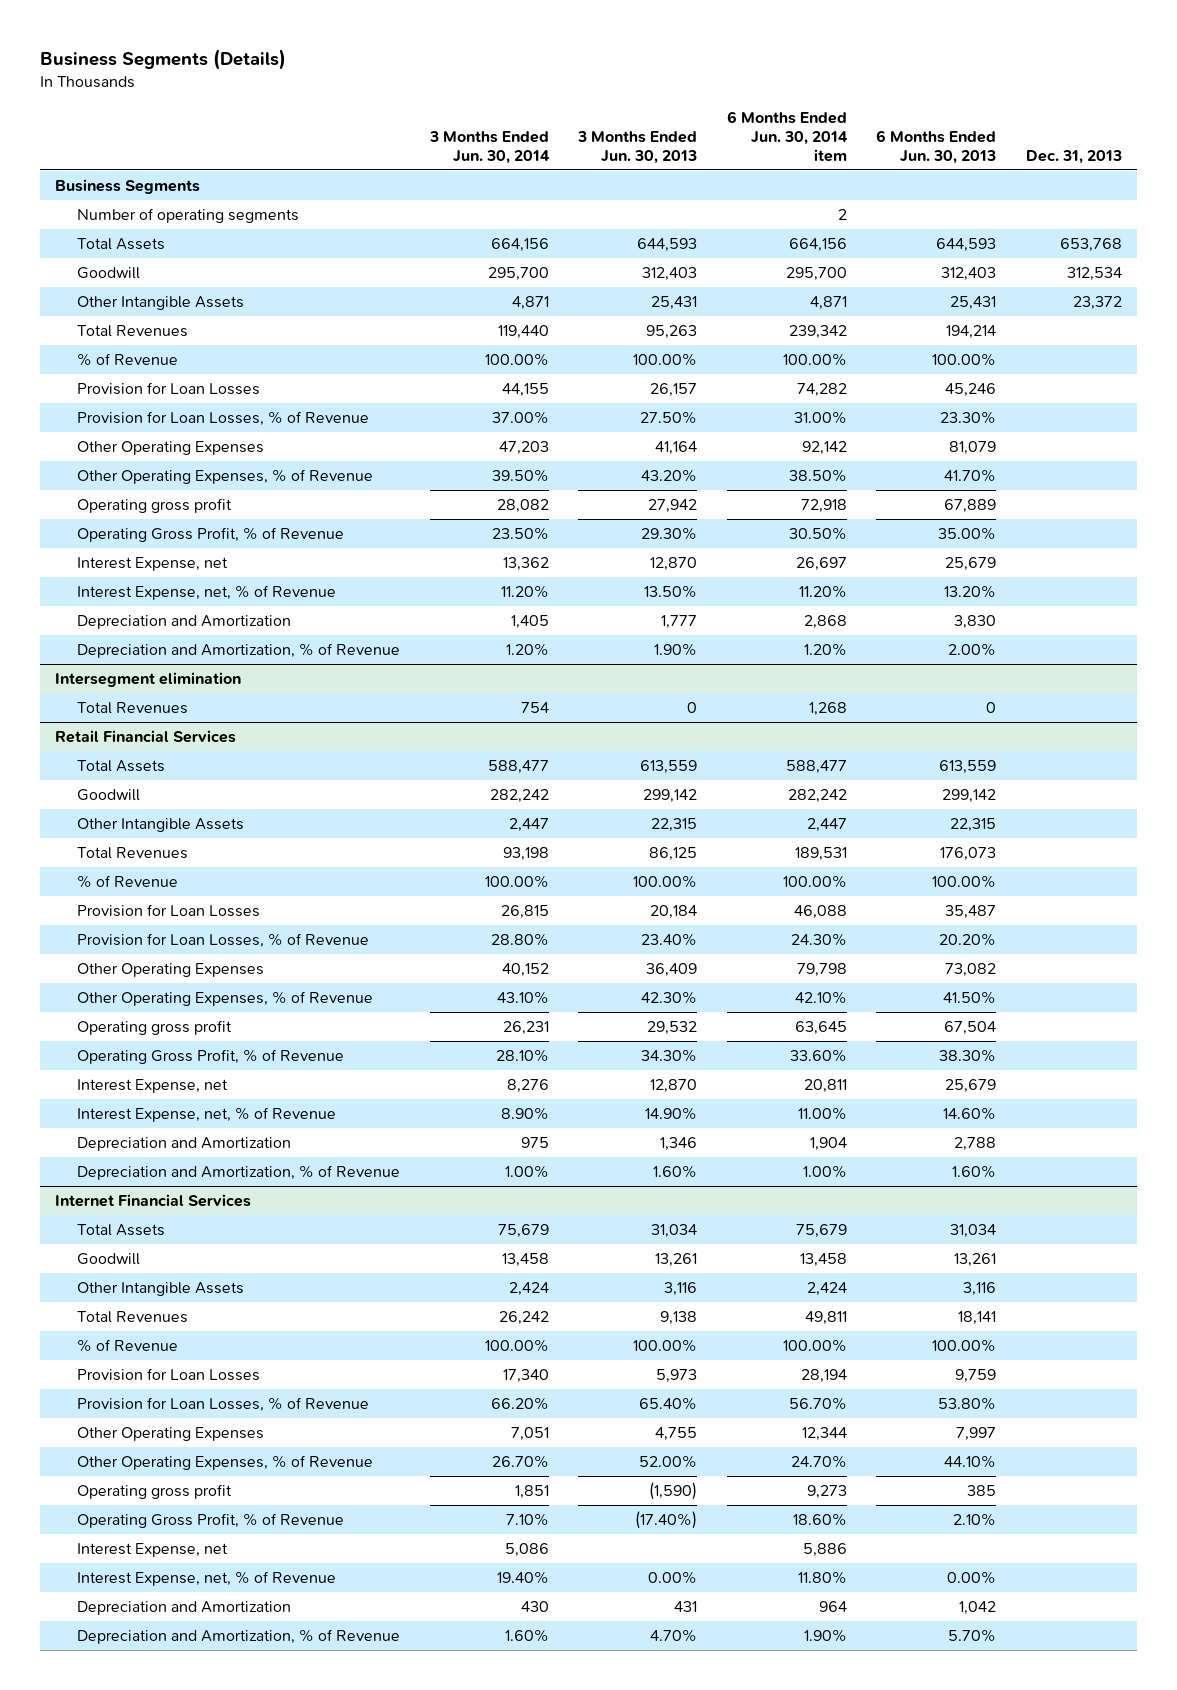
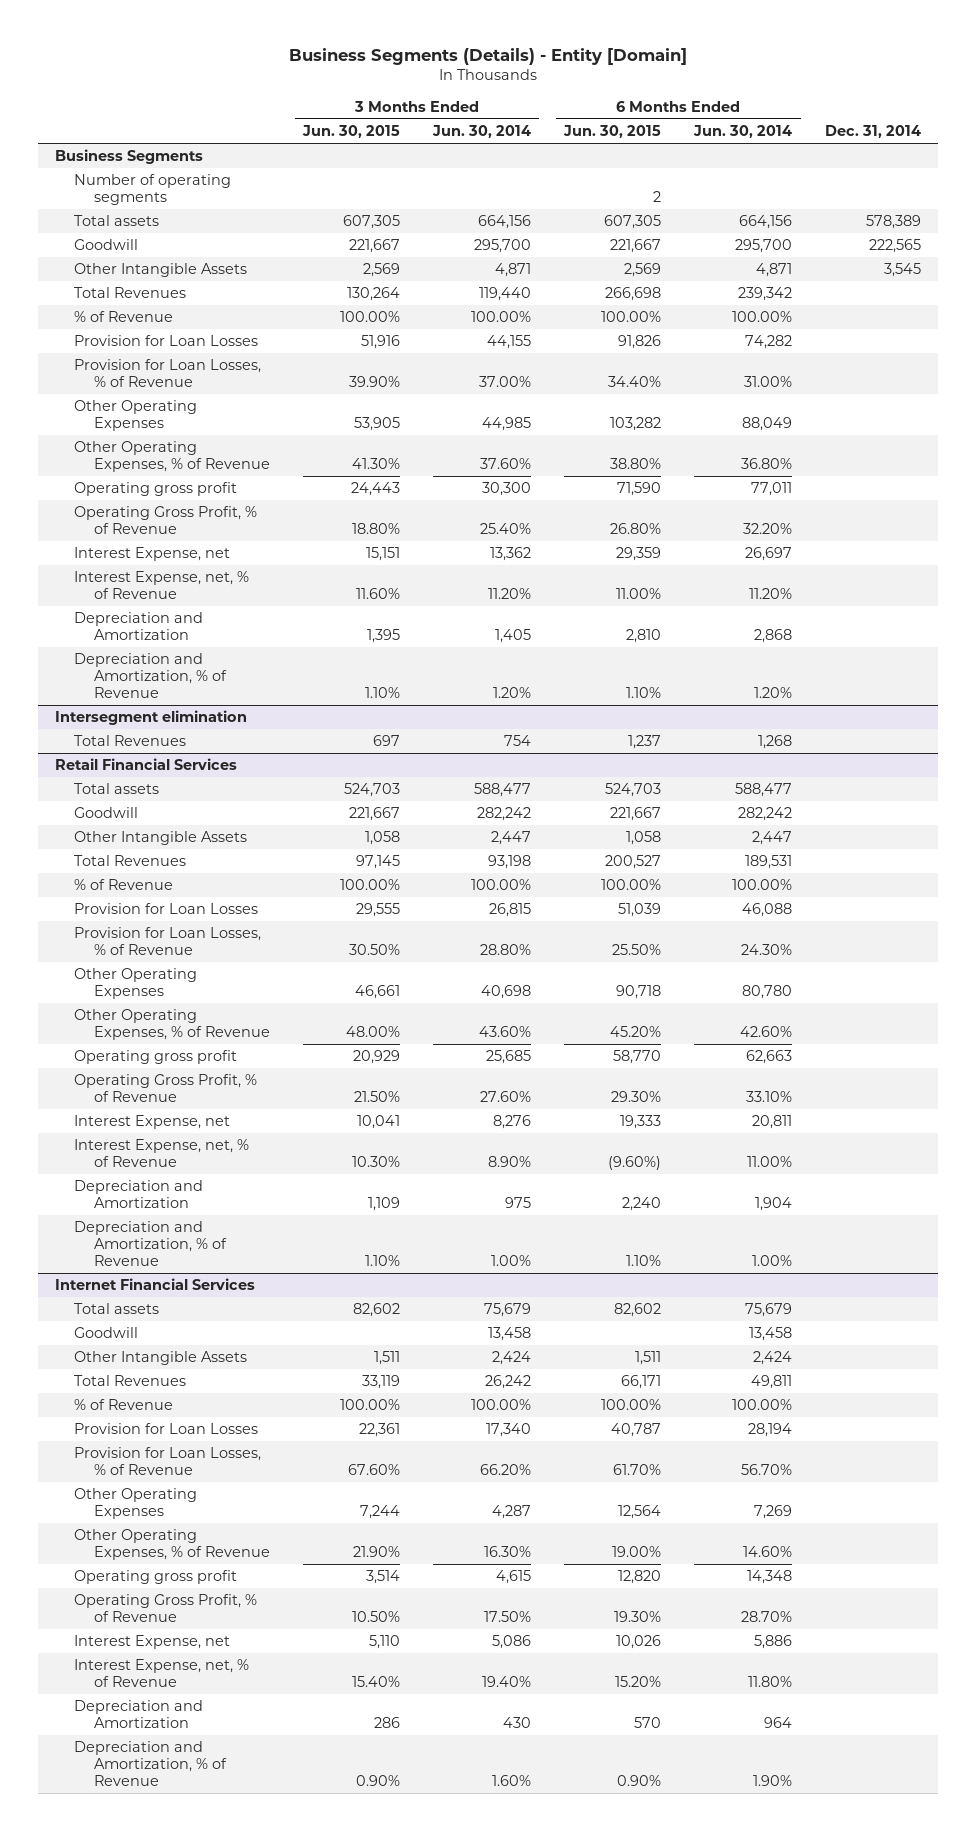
- Business Segments (Details)
+ Business Segments (Details) - Entity [Domain]
- | 3 Months Ended Jun. 30, 2014 | 3 Months Ended Jun. 30, 2013 | 6 Months Ended Jun. 30, 2014 item | 6 Months Ended Jun. 30, 2013 | Dec. 31, 2013
+ | 3 Months Ended Jun. 30, 2015 | 3 Months Ended Jun. 30, 2014 | 6 Months Ended Jun. 30, 2015 | 6 Months Ended Jun. 30, 2014 | Dec. 31, 2014
- Total Assets | 664,156 | 644,593 | 664,156 | 644,593 | 653,768
+ Total assets | 607,305 | 664,156 | 607,305 | 664,156 | 578,389
- Other Operating Expenses | 47,203 | 41,164 | 92,142 | 81,079 |
- Other Operating Expenses, % of Revenue | 39.50% | 43.20% | 38.50% | 41.70% |
- Operating gross profit | 28,082 | 27,942 | 72,918 | 67,889 |
- Operating Gross Profit, % of Revenue | 23.50% | 29.30% | 30.50% | 35.00% |
+ Other Operating Expenses | 53,905 | 44,985 | 103,282 | 88,049 |
+ Other Operating Expenses, % of Revenue | 41.30% | 37.60% | 38.80% | 36.80% |
+ Operating gross profit | 24,443 | 30,300 | 71,590 | 77,011 |
+ Operating Gross Profit, % of Revenue | 18.80% | 25.40% | 26.80% | 32.20% |
@ Retail Financial Services
- Total Assets | 588,477 | 613,559 | 588,477 | 613,559 |
+ Total assets | 524,703 | 588,477 | 524,703 | 588,477 |
- Other Operating Expenses | 40,152 | 36,409 | 79,798 | 73,082 |
- Other Operating Expenses, % of Revenue | 43.10% | 42.30% | 42.10% | 41.50% |
- Operating gross profit | 26,231 | 29,532 | 63,645 | 67,504 |
- Operating Gross Profit, % of Revenue | 28.10% | 34.30% | 33.60% | 38.30% |
+ Other Operating Expenses | 46,661 | 40,698 | 90,718 | 80,780 |
+ Other Operating Expenses, % of Revenue | 48.00% | 43.60% | 45.20% | 42.60% |
+ Operating gross profit | 20,929 | 25,685 | 58,770 | 62,663 |
+ Operating Gross Profit, % of Revenue | 21.50% | 27.60% | 29.30% | 33.10% |
@ Internet Financial Services
- Total Assets | 75,679 | 31,034 | 75,679 | 31,034 |
+ Total assets | 82,602 | 75,679 | 82,602 | 75,679 |
- Other Operating Expenses | 7,051 | 4,755 | 12,344 | 7,997 |
- Other Operating Expenses, % of Revenue | 26.70% | 52.00% | 24.70% | 44.10% |
- Operating gross profit | 1,851 | (1,590) | 9,273 | 385 |
- Operating Gross Profit, % of Revenue | 7.10% | (17.40%) | 18.60% | 2.10% |
+ Other Operating Expenses | 7,244 | 4,287 | 12,564 | 7,269 |
+ Other Operating Expenses, % of Revenue | 21.90% | 16.30% | 19.00% | 14.60% |
+ Operating gross profit | 3,514 | 4,615 | 12,820 | 14,348 |
+ Operating Gross Profit, % of Revenue | 10.50% | 17.50% | 19.30% | 28.70% |

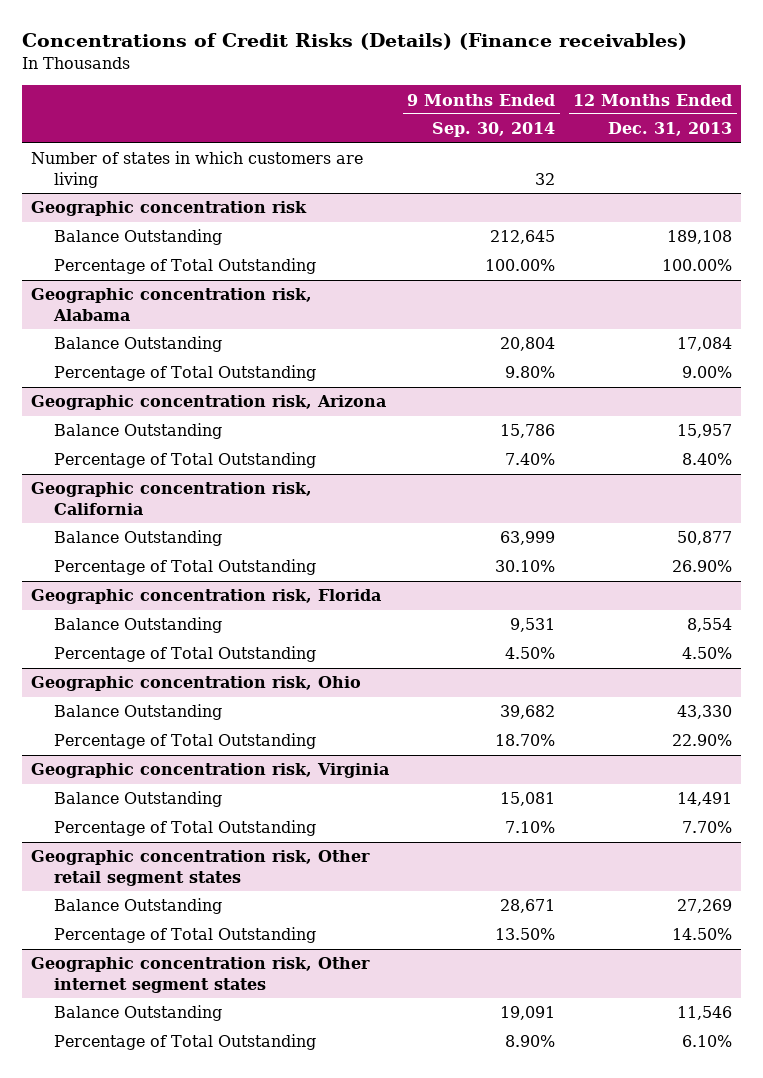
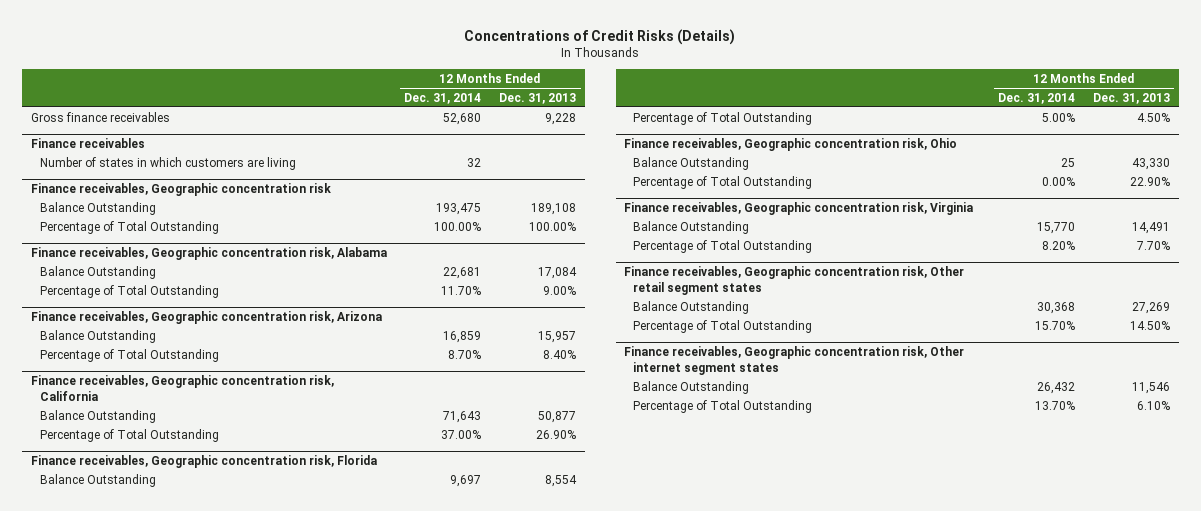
- Concentrations of Credit Risks (Details) (Finance receivables)
+ Concentrations of Credit Risks (Details)
- | 9 Months Ended Sep. 30, 2014 | 12 Months Ended Dec. 31, 2013
+ | 12 Months Ended Dec. 31, 2014 | 12 Months Ended Dec. 31, 2013
+ Gross finance receivables | 52,680 | 9,228
+ Finance receivables
- Geographic concentration risk
+ Finance receivables, Geographic concentration risk
- Geographic concentration risk, Alabama
+ Finance receivables, Geographic concentration risk, Alabama
- Geographic concentration risk, Arizona
+ Finance receivables, Geographic concentration risk, Arizona
- Geographic concentration risk, California
+ Finance receivables, Geographic concentration risk, California
- Geographic concentration risk, Florida
+ Finance receivables, Geographic concentration risk, Florida
- Geographic concentration risk, Ohio
+ Finance receivables, Geographic concentration risk, Ohio
- Geographic concentration risk, Virginia
+ Finance receivables, Geographic concentration risk, Virginia
- Geographic concentration risk, Other retail segment states
+ Finance receivables, Geographic concentration risk, Other retail segment states
- Geographic concentration risk, Other internet segment states
+ Finance receivables, Geographic concentration risk, Other internet segment states

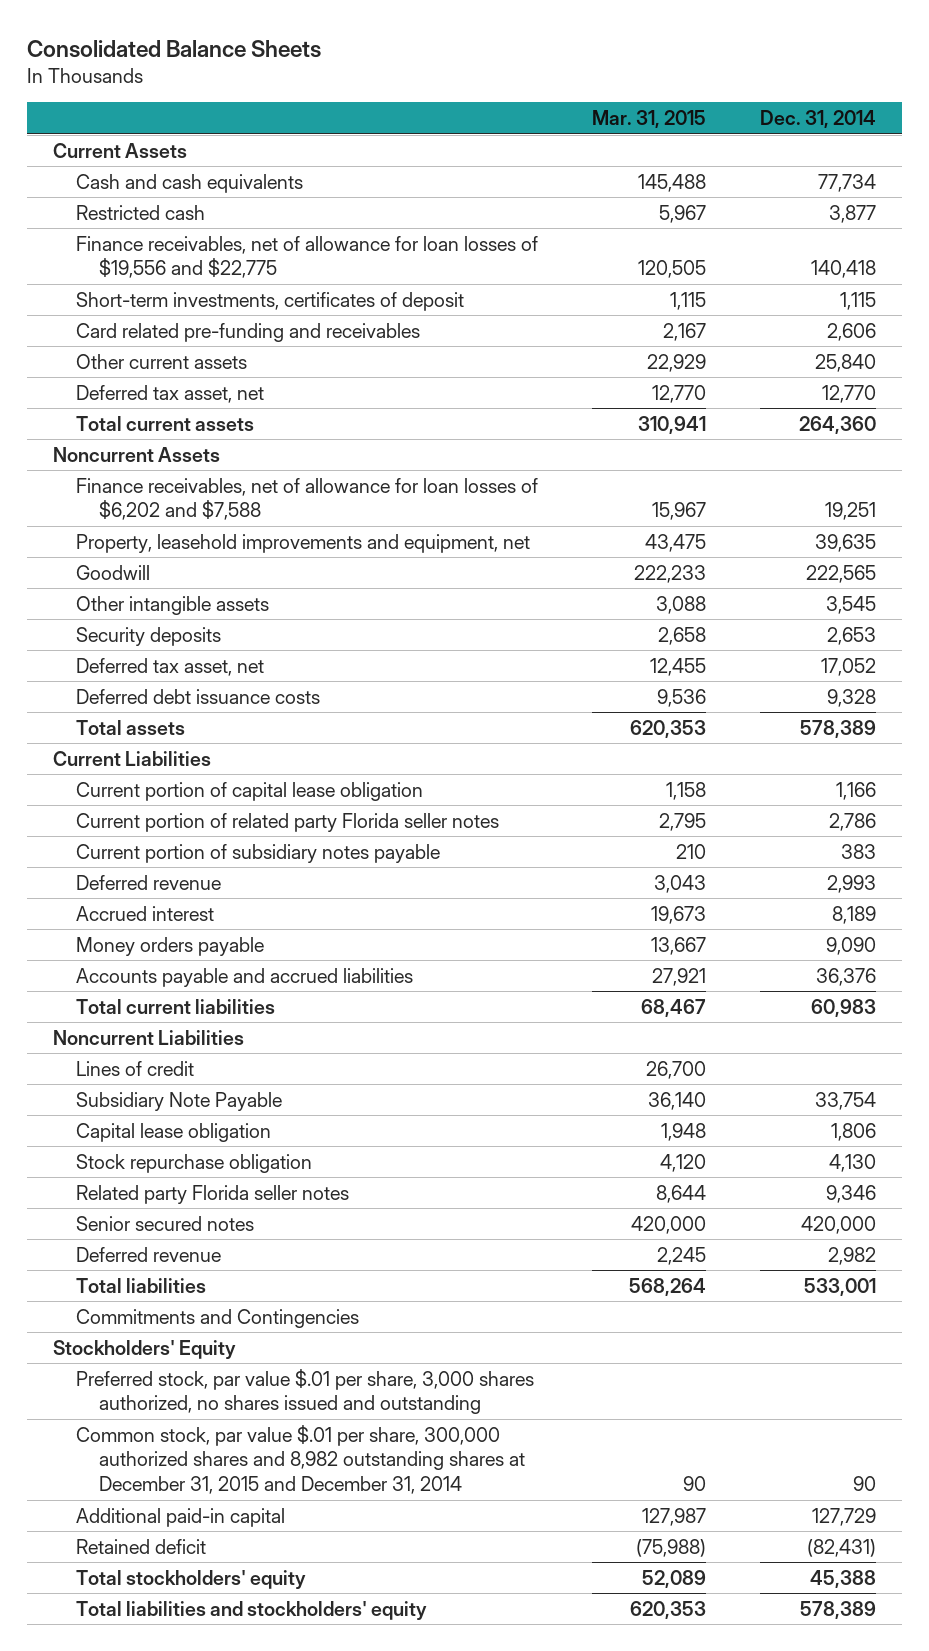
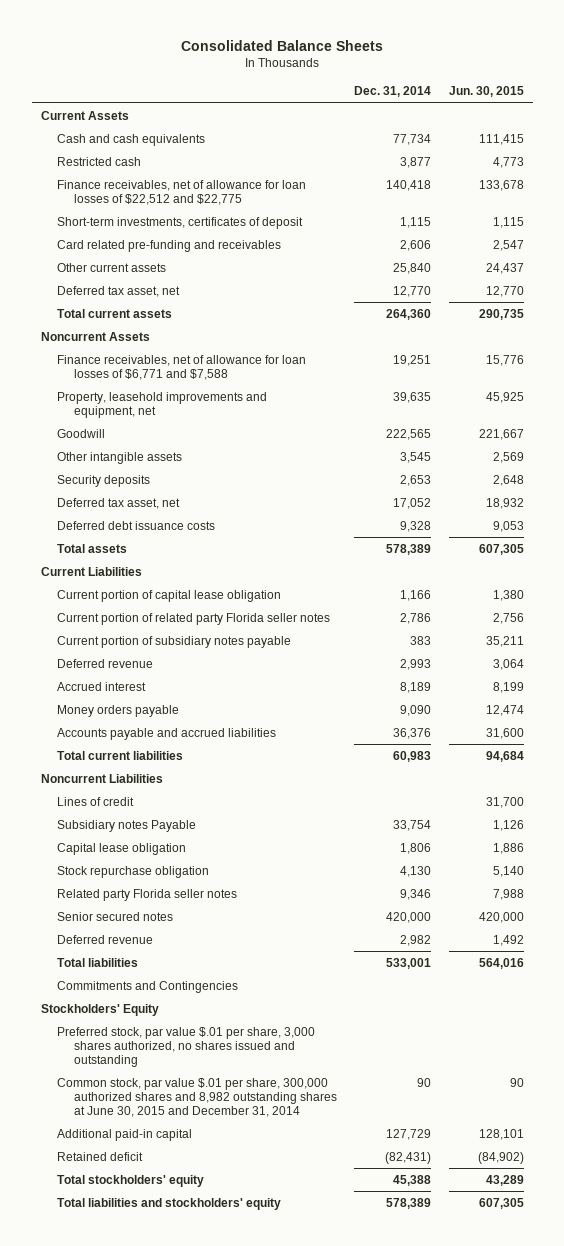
- | Mar. 31, 2015 | Dec. 31, 2014
+ | Dec. 31, 2014 | Jun. 30, 2015
- Finance receivables, net of allowance for loan losses of $19,556 and $22,775 | 120,505 | 140,418
+ Finance receivables, net of allowance for loan losses of $22,512 and $22,775 | 140,418 | 133,678
- Finance receivables, net of allowance for loan losses of $6,202 and $7,588 | 15,967 | 19,251
+ Finance receivables, net of allowance for loan losses of $6,771 and $7,588 | 19,251 | 15,776
- Subsidiary Note Payable | 36,140 | 33,754
+ Subsidiary notes Payable | 33,754 | 1,126
- Common stock, par value $.01 per share, 300,000 authorized shares and 8,982 outstanding shares at December 31, 2015 and December 31, 2014 | 90 | 90
+ Common stock, par value $.01 per share, 300,000 authorized shares and 8,982 outstanding shares at June 30, 2015 and December 31, 2014 | 90 | 90

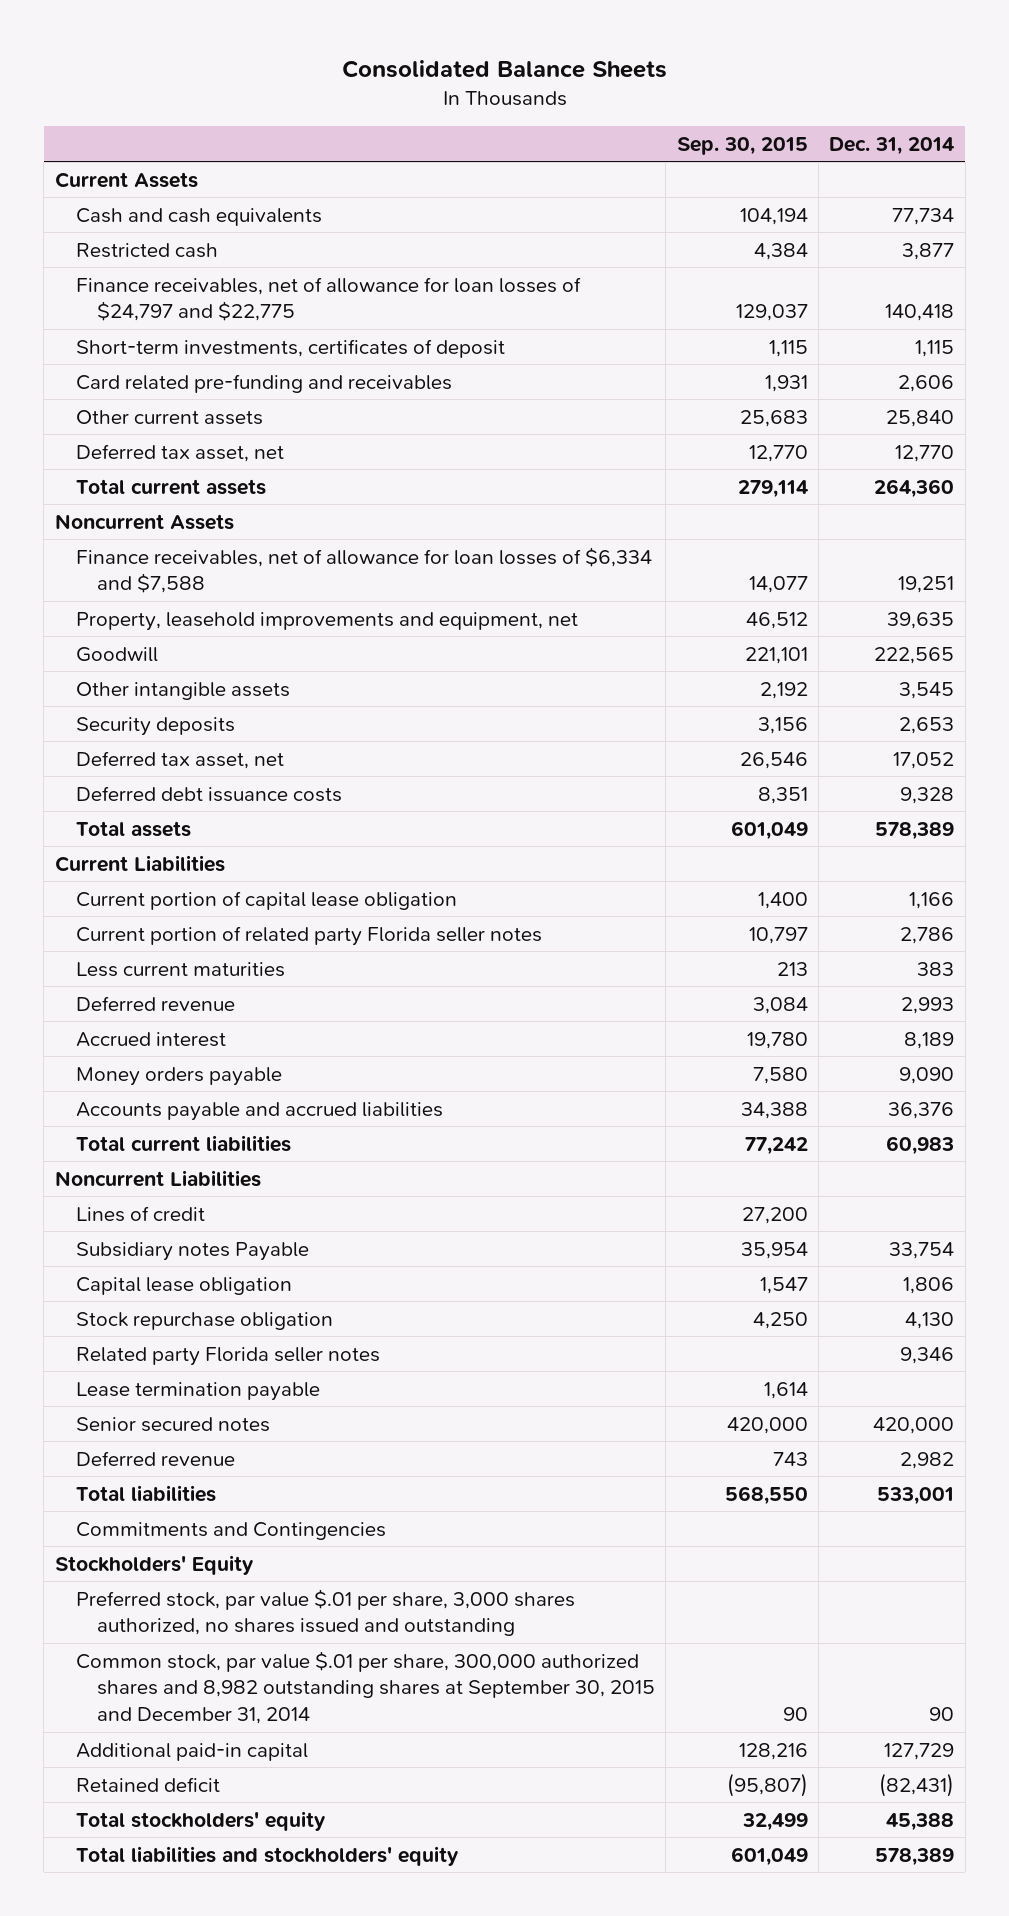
- | Dec. 31, 2014 | Jun. 30, 2015
+ | Sep. 30, 2015 | Dec. 31, 2014
- Finance receivables, net of allowance for loan losses of $22,512 and $22,775 | 140,418 | 133,678
+ Finance receivables, net of allowance for loan losses of $24,797 and $22,775 | 129,037 | 140,418
- Finance receivables, net of allowance for loan losses of $6,771 and $7,588 | 19,251 | 15,776
+ Finance receivables, net of allowance for loan losses of $6,334 and $7,588 | 14,077 | 19,251
- Current portion of subsidiary notes payable | 383 | 35,211
+ Less current maturities | 213 | 383
+ Lease termination payable | 1,614 |
- Common stock, par value $.01 per share, 300,000 authorized shares and 8,982 outstanding shares at June 30, 2015 and December 31, 2014 | 90 | 90
+ Common stock, par value $.01 per share, 300,000 authorized shares and 8,982 outstanding shares at September 30, 2015 and December 31, 2014 | 90 | 90

